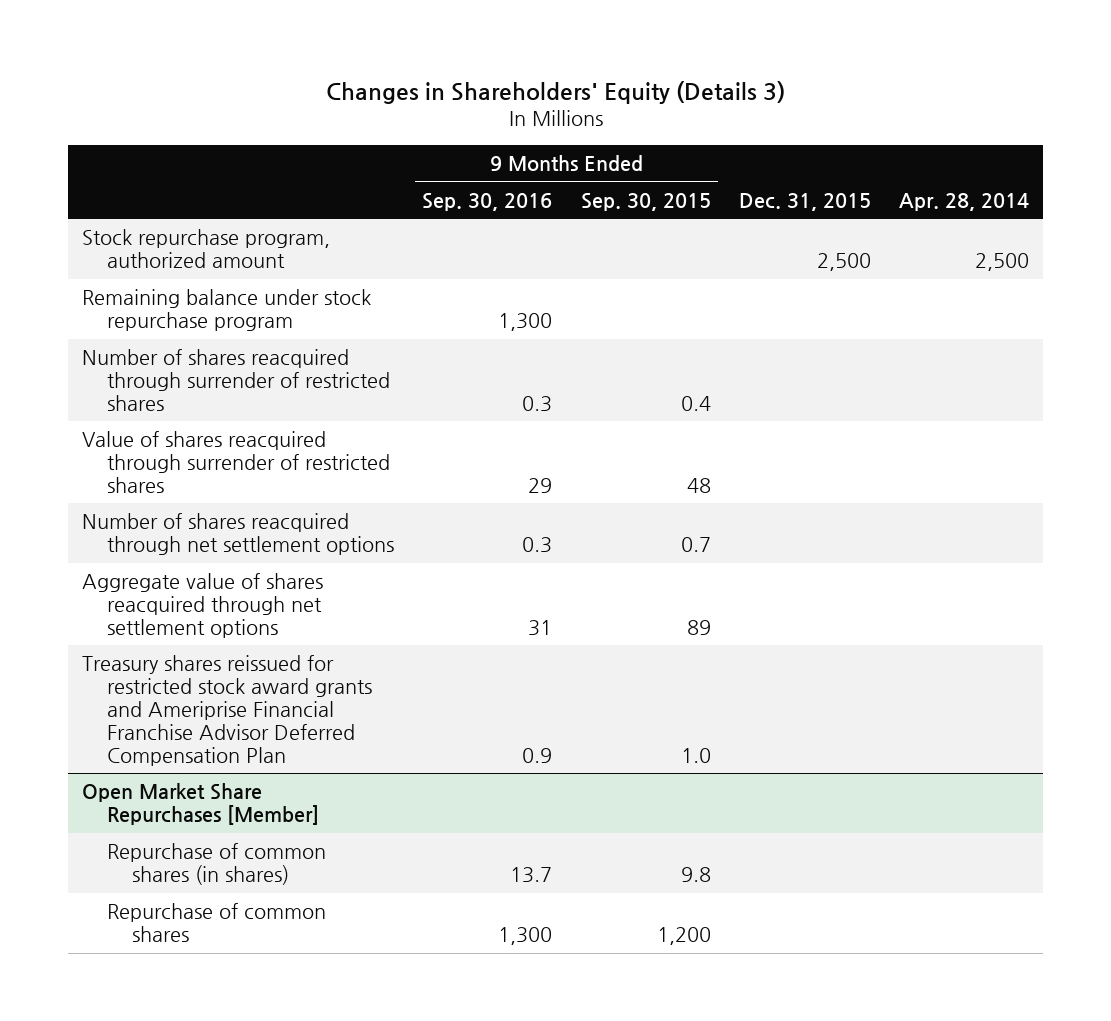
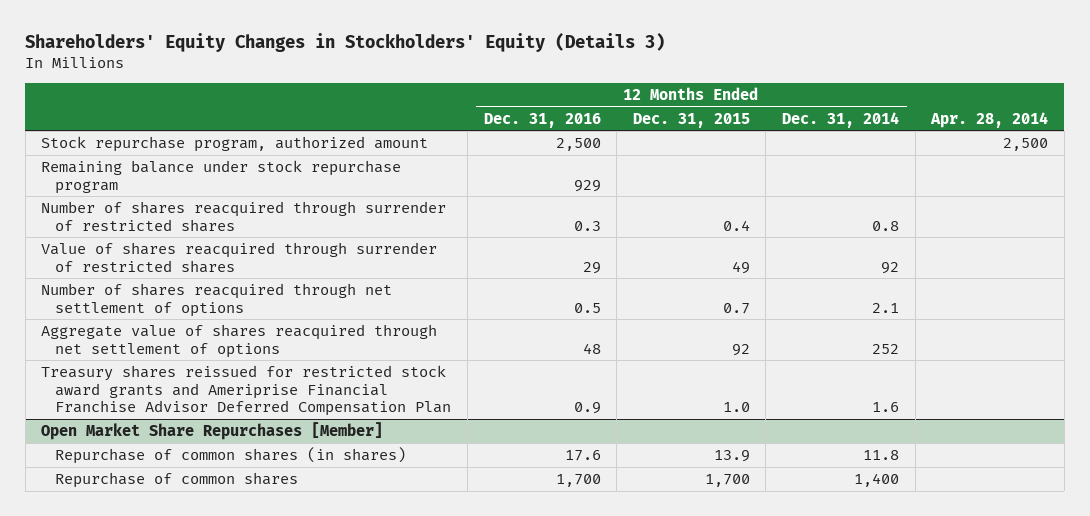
- Changes in Shareholders' Equity (Details 3)
+ Shareholders' Equity Changes in Stockholders' Equity (Details 3)
- | 9 Months Ended Sep. 30, 2016 | 9 Months Ended Sep. 30, 2015 | Dec. 31, 2015 | Apr. 28, 2014
+ | 12 Months Ended Dec. 31, 2016 | 12 Months Ended Dec. 31, 2015 | 12 Months Ended Dec. 31, 2014 | Apr. 28, 2014
- Number of shares reacquired through net settlement options | 0.3 | 0.7 | |
- Aggregate value of shares reacquired through net settlement options | 31 | 89 | |
+ Number of shares reacquired through net settlement of options | 0.5 | 0.7 | 2.1 |
+ Aggregate value of shares reacquired through net settlement of options | 48 | 92 | 252 |

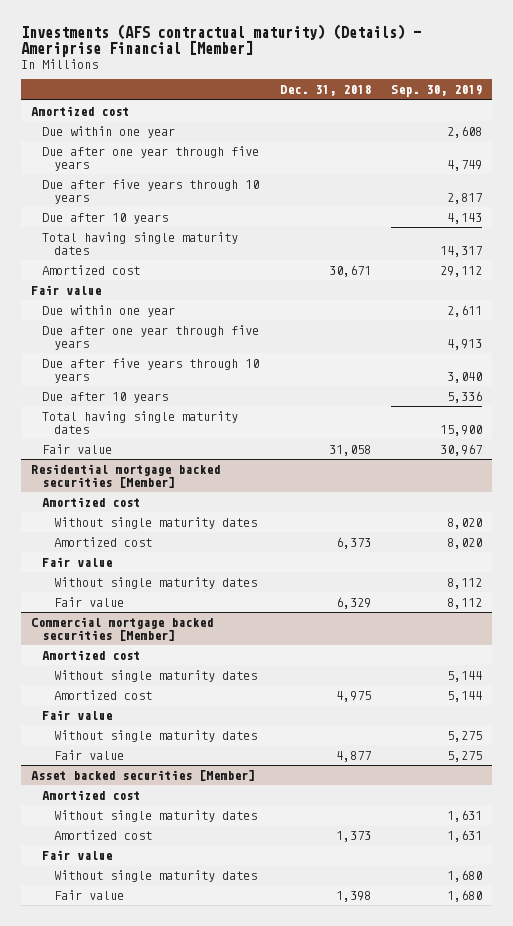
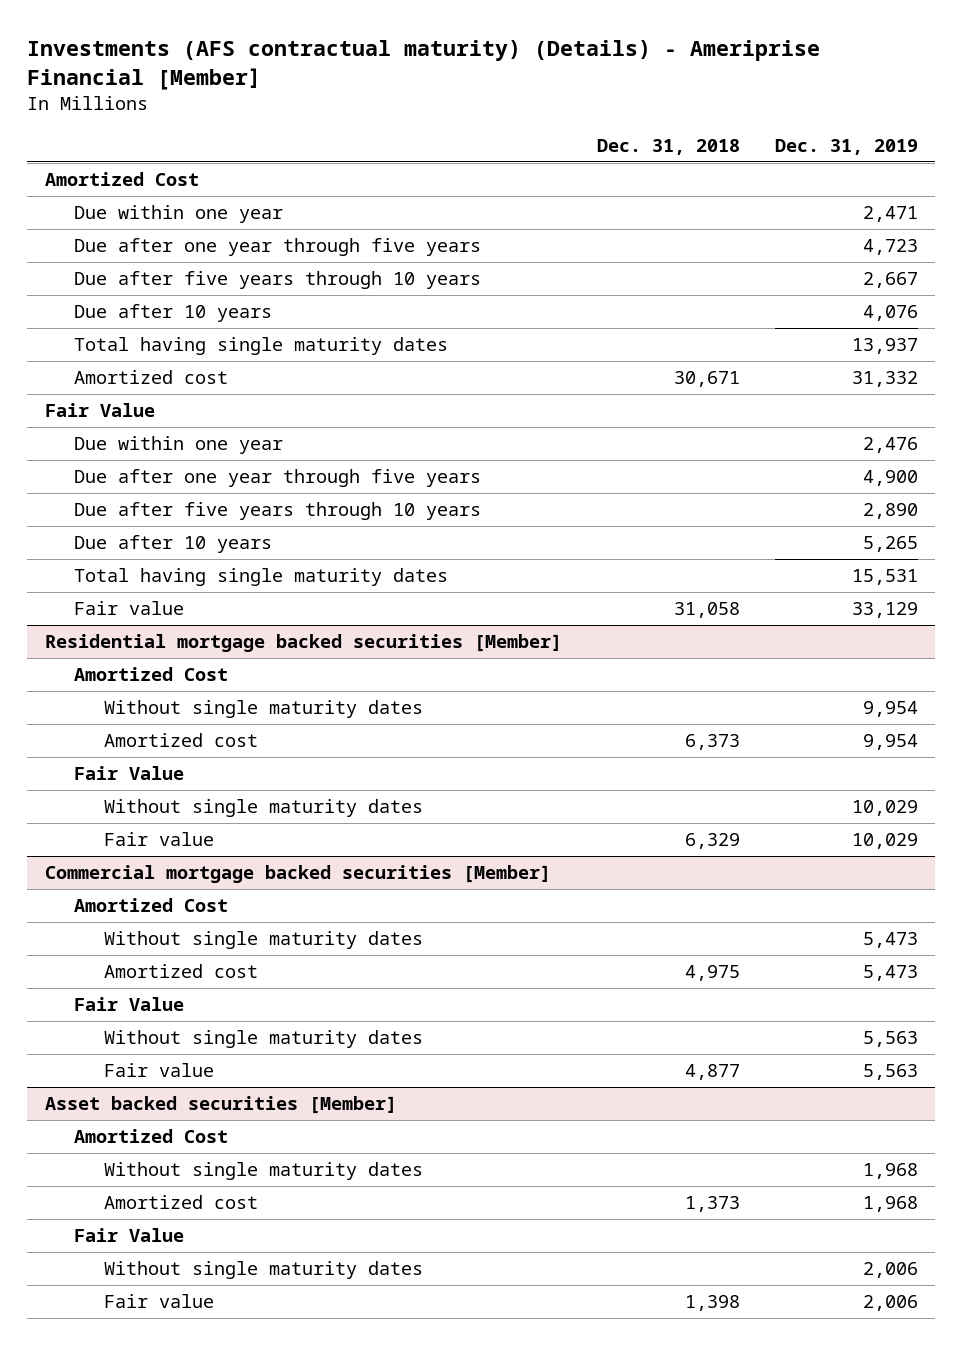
- | Dec. 31, 2018 | Sep. 30, 2019
+ | Dec. 31, 2018 | Dec. 31, 2019
- Amortized cost
+ Amortized Cost
- Fair value
+ Fair Value
@ Residential mortgage backed securities [Member]
- Amortized cost
+ Amortized Cost
- Fair value
+ Fair Value
@ Commercial mortgage backed securities [Member]
- Amortized cost
+ Amortized Cost
- Fair value
+ Fair Value
@ Asset backed securities [Member]
- Amortized cost
+ Amortized Cost
- Fair value
+ Fair Value

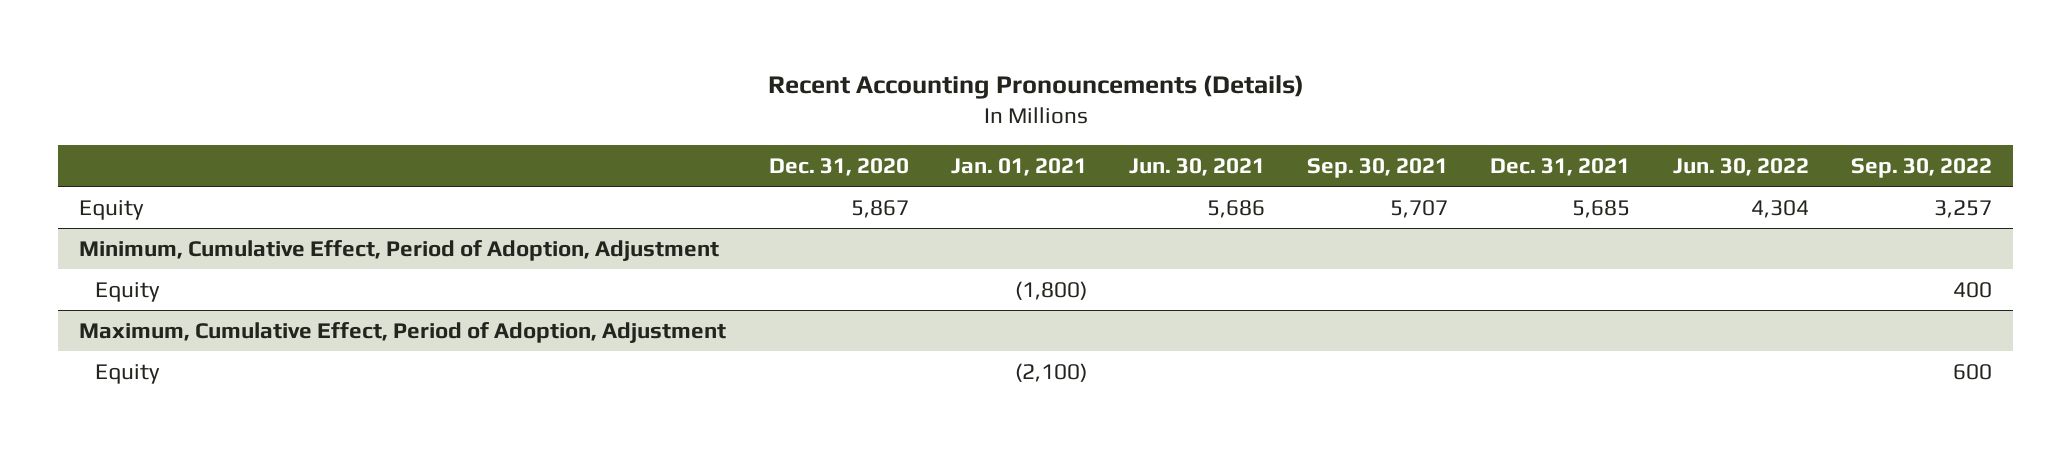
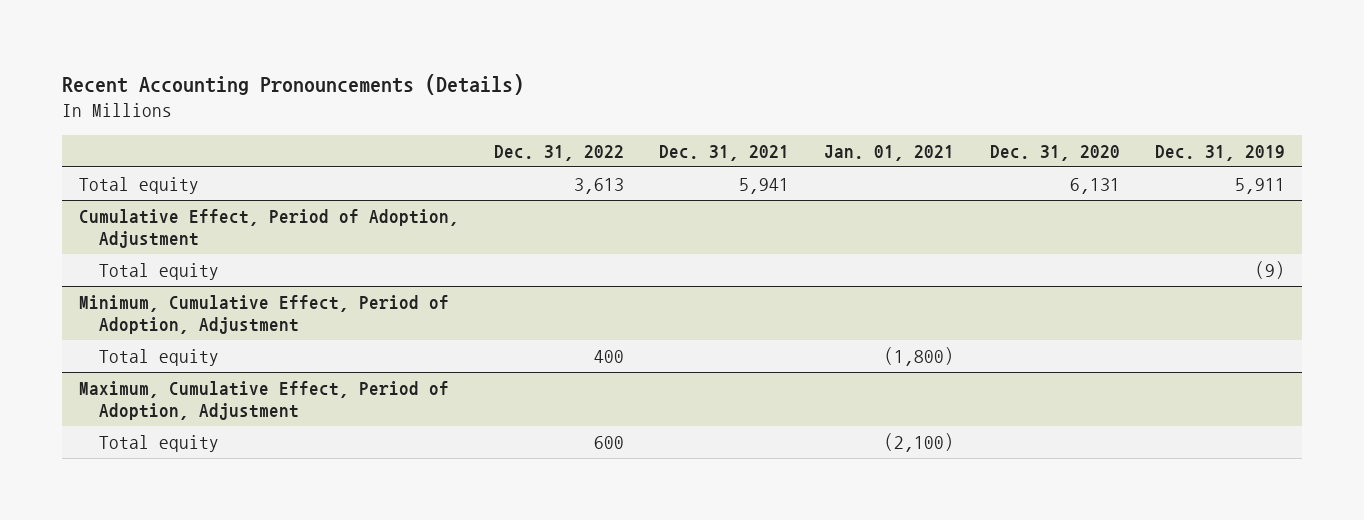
- | Dec. 31, 2020 | Jan. 01, 2021 | Jun. 30, 2021 | Sep. 30, 2021 | Dec. 31, 2021 | Jun. 30, 2022 | Sep. 30, 2022
+ | Dec. 31, 2022 | Dec. 31, 2021 | Jan. 01, 2021 | Dec. 31, 2020 | Dec. 31, 2019
- Equity | 5,867 | | 5,686 | 5,707 | 5,685 | 4,304 | 3,257
+ Total equity | 3,613 | 5,941 | | 6,131 | 5,911
+ Cumulative Effect, Period of Adoption, Adjustment
+ Total equity | | | | | (9)
@ Minimum, Cumulative Effect, Period of Adoption, Adjustment
- Equity | | (1,800) | | | | | 400
+ Total equity | 400 | | (1,800) | |
@ Maximum, Cumulative Effect, Period of Adoption, Adjustment
- Equity | | (2,100) | | | | | 600
+ Total equity | 600 | | (2,100) | |

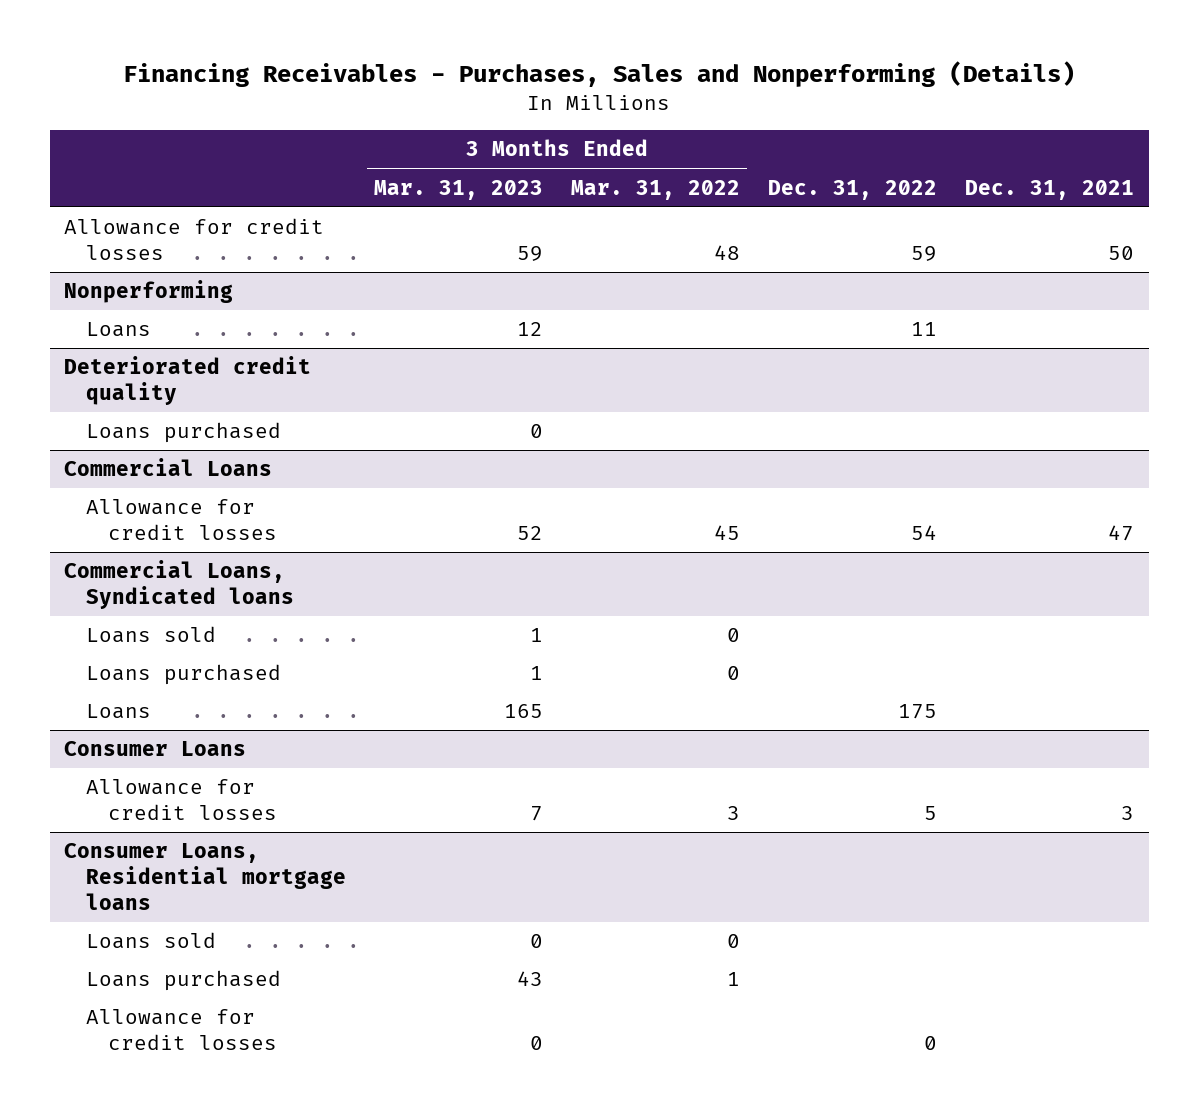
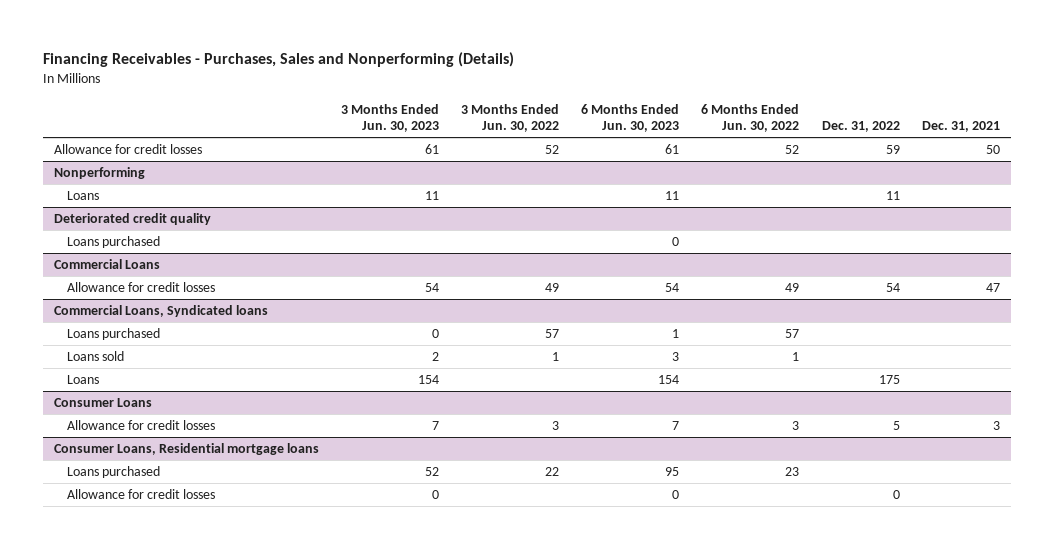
- | 3 Months Ended Mar. 31, 2023 | 3 Months Ended Mar. 31, 2022 | Dec. 31, 2022 | Dec. 31, 2021
+ | 3 Months Ended Jun. 30, 2023 | 3 Months Ended Jun. 30, 2022 | 6 Months Ended Jun. 30, 2023 | 6 Months Ended Jun. 30, 2022 | Dec. 31, 2022 | Dec. 31, 2021
@ Commercial Loans, Syndicated loans
moved down: Loans sold | 2 | 1 | 3 | 1 | |
@ Consumer Loans, Residential mortgage loans
- Loans sold | 0 | 0 | |

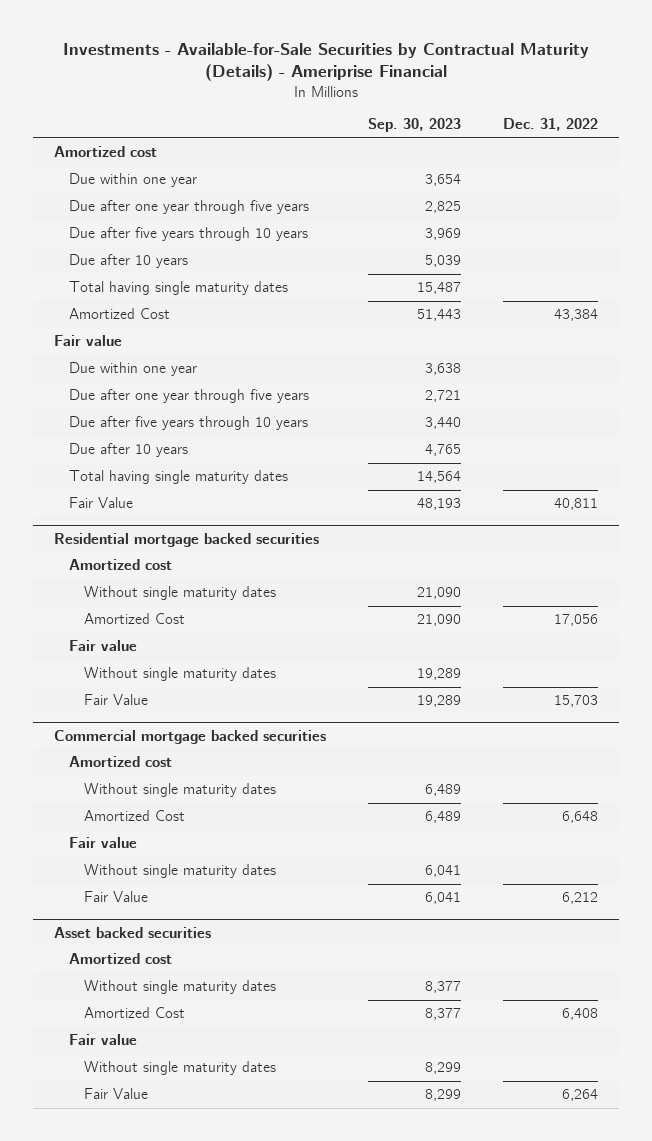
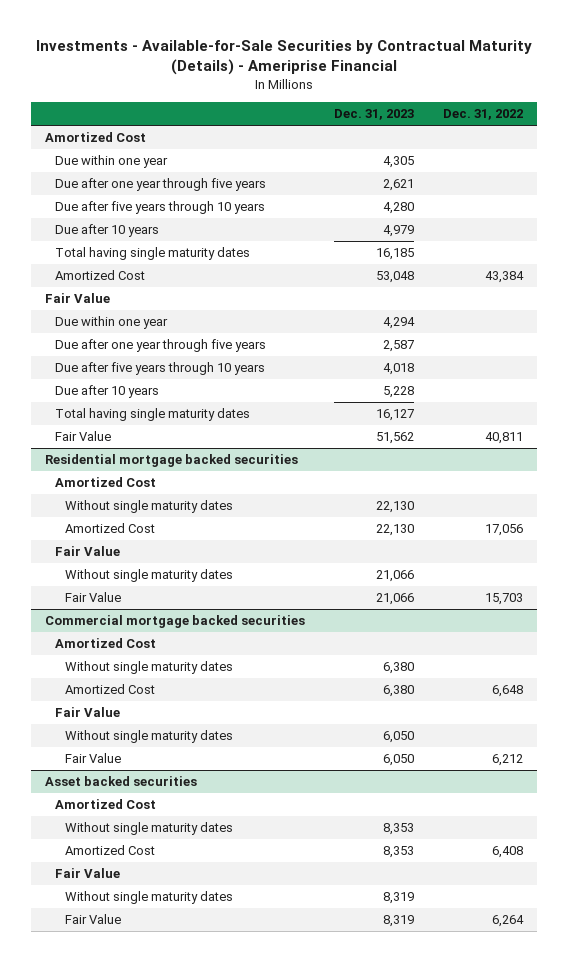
- | Sep. 30, 2023 | Dec. 31, 2022
+ | Dec. 31, 2023 | Dec. 31, 2022
- Amortized cost
+ Amortized Cost
- Fair value
+ Fair Value
@ Residential mortgage backed securities
- Amortized cost
+ Amortized Cost
- Fair value
+ Fair Value
@ Commercial mortgage backed securities
- Amortized cost
+ Amortized Cost
- Fair value
+ Fair Value
@ Asset backed securities
- Amortized cost
+ Amortized Cost
- Fair value
+ Fair Value

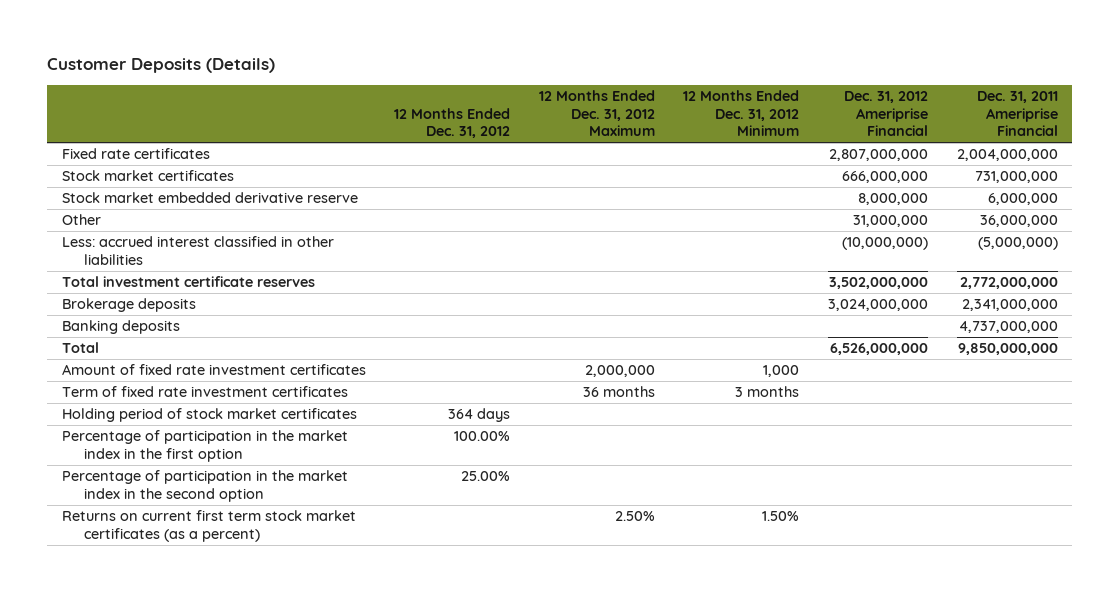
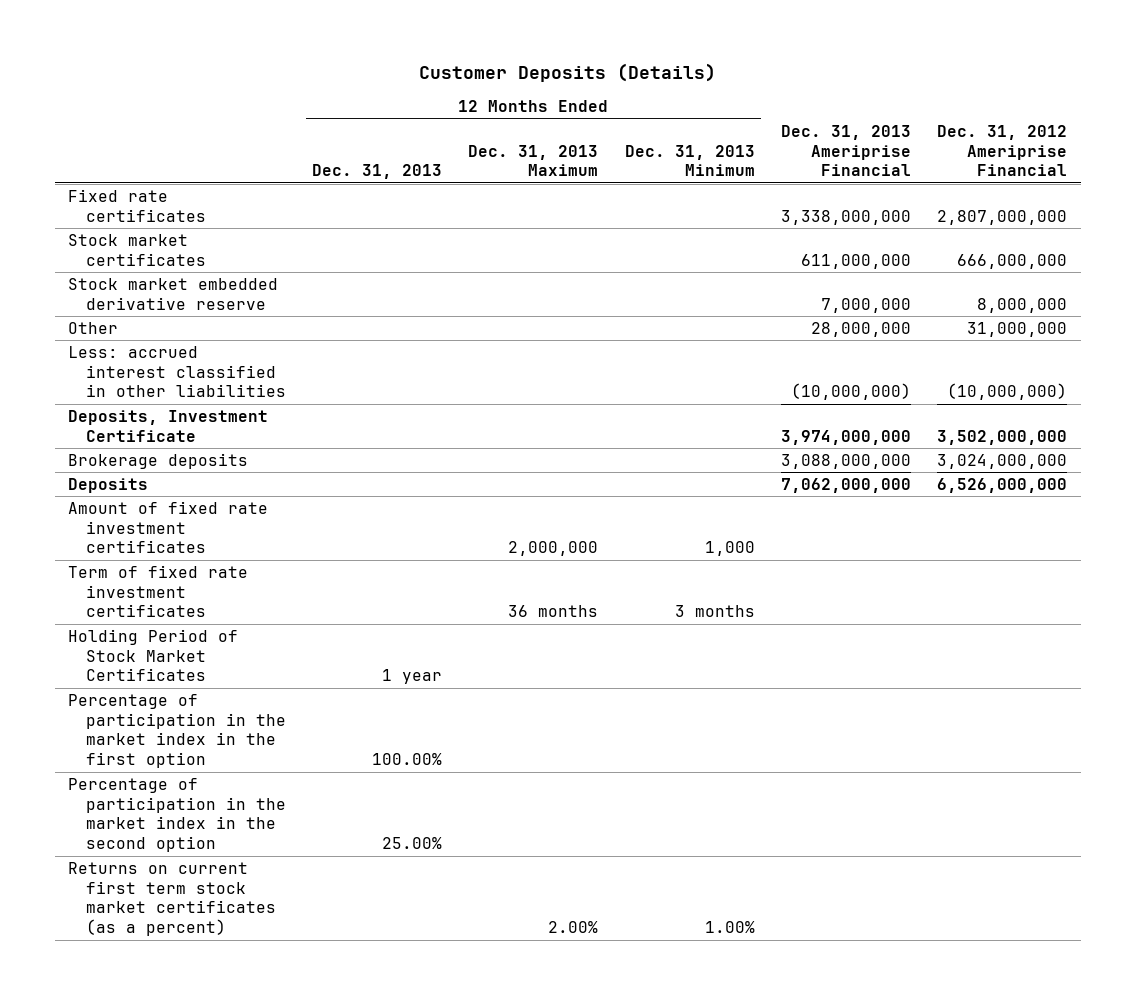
- | 12 Months Ended Dec. 31, 2012 | 12 Months Ended Dec. 31, 2012 Maximum | 12 Months Ended Dec. 31, 2012 Minimum | Dec. 31, 2012 Ameriprise Financial | Dec. 31, 2011 Ameriprise Financial
+ | 12 Months Ended Dec. 31, 2013 | 12 Months Ended Dec. 31, 2013 Maximum | 12 Months Ended Dec. 31, 2013 Minimum | Dec. 31, 2013 Ameriprise Financial | Dec. 31, 2012 Ameriprise Financial
- Total investment certificate reserves | | | | 3,502,000,000 | 2,772,000,000
+ Deposits, Investment Certificate | | | | 3,974,000,000 | 3,502,000,000
- Banking deposits | | | | | 4,737,000,000
- Total | | | | 6,526,000,000 | 9,850,000,000
+ Deposits | | | | 7,062,000,000 | 6,526,000,000
- Holding period of stock market certificates | 364 days | | | |
+ Holding Period of Stock Market Certificates | 1 year | | | |

